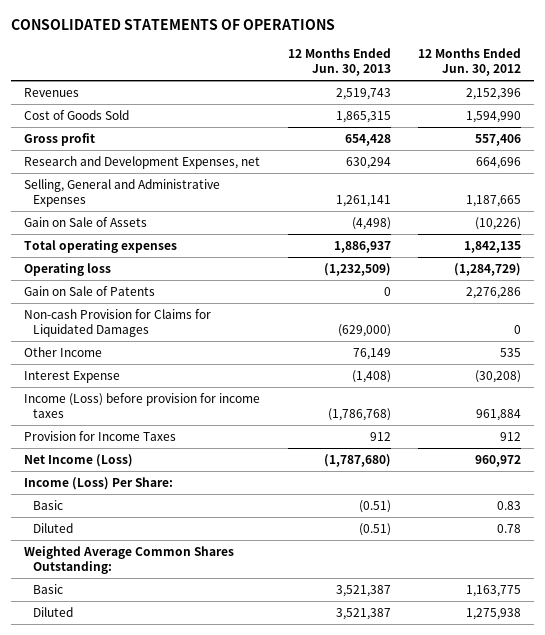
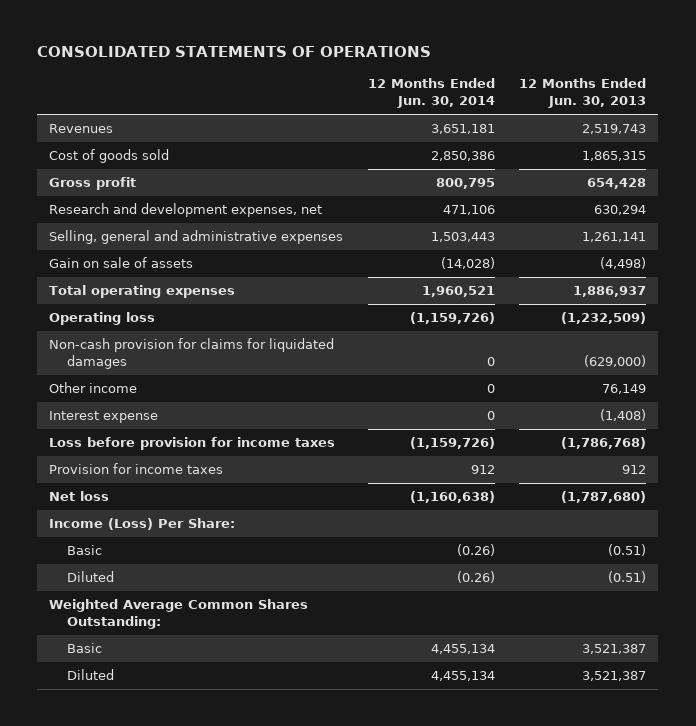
- | 12 Months Ended Jun. 30, 2013 | 12 Months Ended Jun. 30, 2012
+ | 12 Months Ended Jun. 30, 2014 | 12 Months Ended Jun. 30, 2013
- Cost of Goods Sold | 1,865,315 | 1,594,990
+ Cost of goods sold | 2,850,386 | 1,865,315
- Research and Development Expenses, net | 630,294 | 664,696
- Selling, General and Administrative Expenses | 1,261,141 | 1,187,665
- Gain on Sale of Assets | (4,498) | (10,226)
+ Research and development expenses, net | 471,106 | 630,294
+ Selling, general and administrative expenses | 1,503,443 | 1,261,141
+ Gain on sale of assets | (14,028) | (4,498)
- Gain on Sale of Patents | 0 | 2,276,286
- Non-cash Provision for Claims for Liquidated Damages | (629,000) | 0
- Other Income | 76,149 | 535
- Interest Expense | (1,408) | (30,208)
- Income (Loss) before provision for income taxes | (1,786,768) | 961,884
- Provision for Income Taxes | 912 | 912
- Net Income (Loss) | (1,787,680) | 960,972
+ Non-cash provision for claims for liquidated damages | 0 | (629,000)
+ Other income | 0 | 76,149
+ Interest expense | 0 | (1,408)
+ Loss before provision for income taxes | (1,159,726) | (1,786,768)
+ Provision for income taxes | 912 | 912
+ Net loss | (1,160,638) | (1,787,680)

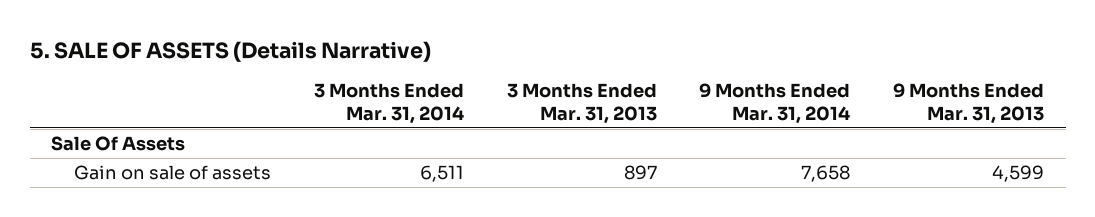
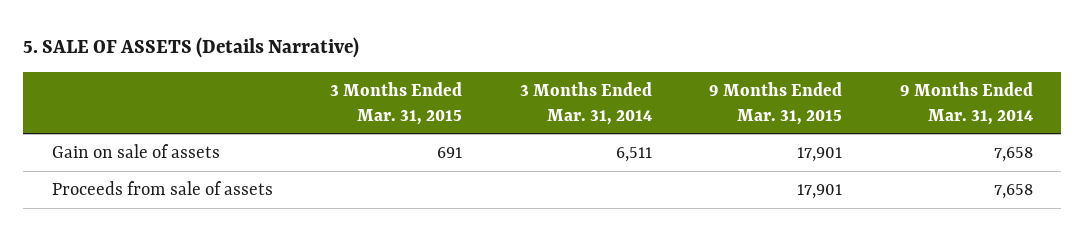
- | 3 Months Ended Mar. 31, 2014 | 3 Months Ended Mar. 31, 2013 | 9 Months Ended Mar. 31, 2014 | 9 Months Ended Mar. 31, 2013
+ | 3 Months Ended Mar. 31, 2015 | 3 Months Ended Mar. 31, 2014 | 9 Months Ended Mar. 31, 2015 | 9 Months Ended Mar. 31, 2014
- Sale Of Assets
+ Proceeds from sale of assets | | | 17,901 | 7,658

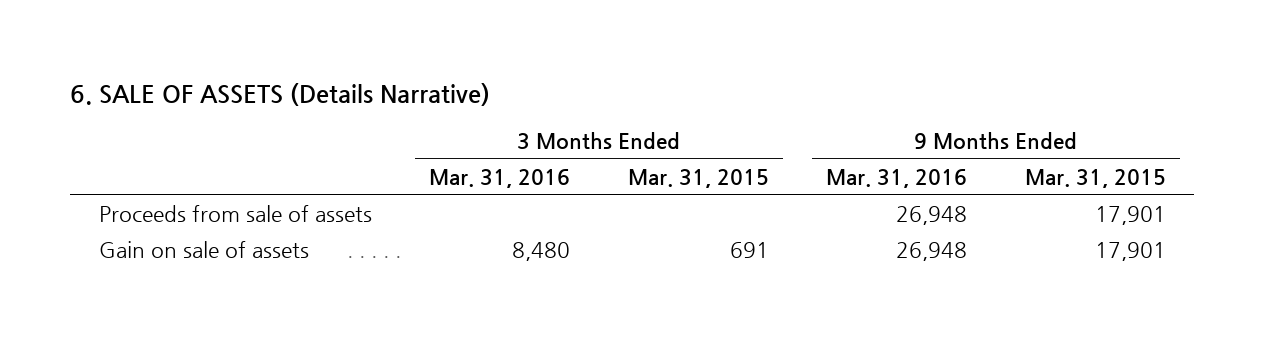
- 5. SALE OF ASSETS (Details Narrative)
+ 6. SALE OF ASSETS (Details Narrative)
- | 3 Months Ended Mar. 31, 2015 | 3 Months Ended Mar. 31, 2014 | 9 Months Ended Mar. 31, 2015 | 9 Months Ended Mar. 31, 2014
+ | 3 Months Ended Mar. 31, 2016 | 3 Months Ended Mar. 31, 2015 | 9 Months Ended Mar. 31, 2016 | 9 Months Ended Mar. 31, 2015
moved down: Gain on sale of assets | 8,480 | 691 | 26,948 | 17,901

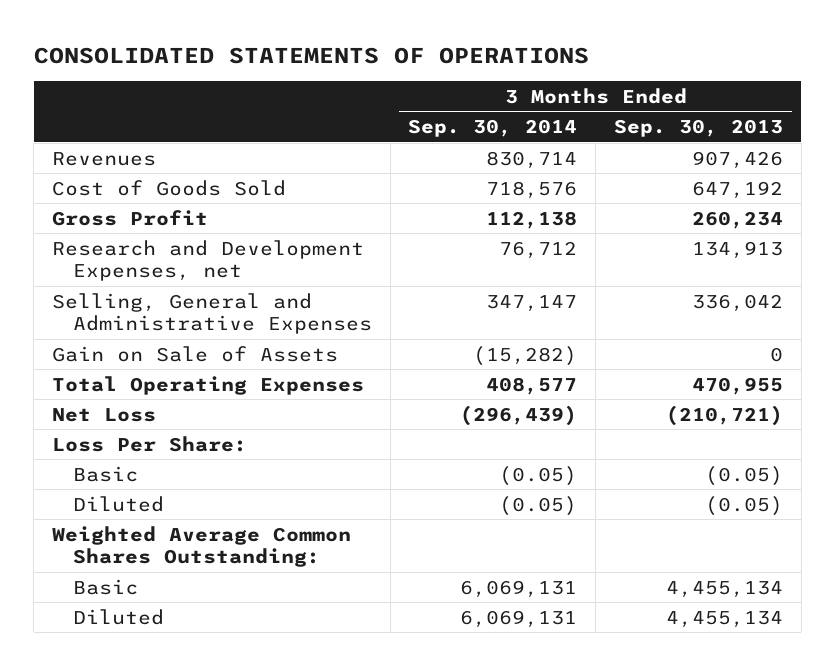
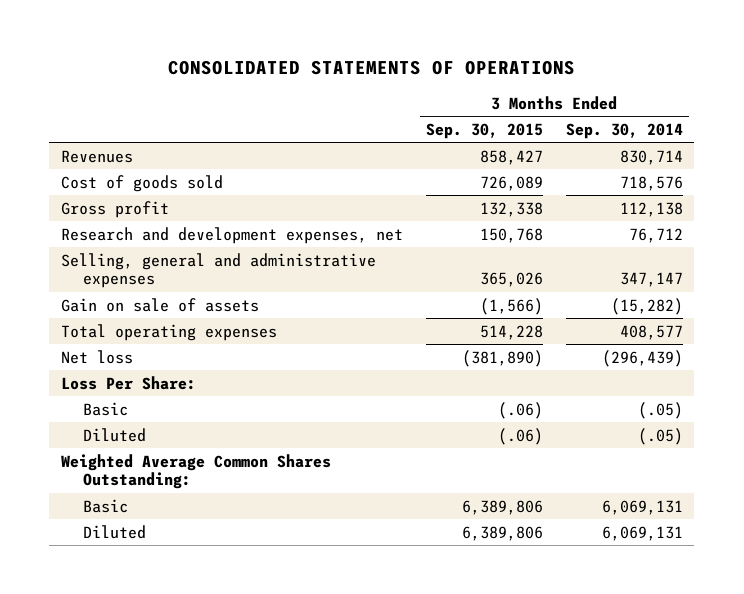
- | 3 Months Ended Sep. 30, 2014 | 3 Months Ended Sep. 30, 2013
+ | 3 Months Ended Sep. 30, 2015 | 3 Months Ended Sep. 30, 2014
- Cost of Goods Sold | 718,576 | 647,192
- Gross Profit | 112,138 | 260,234
- Research and Development Expenses, net | 76,712 | 134,913
- Selling, General and Administrative Expenses | 347,147 | 336,042
- Gain on Sale of Assets | (15,282) | 0
- Total Operating Expenses | 408,577 | 470,955
- Net Loss | (296,439) | (210,721)
+ Cost of goods sold | 726,089 | 718,576
+ Gross profit | 132,338 | 112,138
+ Research and development expenses, net | 150,768 | 76,712
+ Selling, general and administrative expenses | 365,026 | 347,147
+ Gain on sale of assets | (1,566) | (15,282)
+ Total operating expenses | 514,228 | 408,577
+ Net loss | (381,890) | (296,439)
- Basic | (0.05) | (0.05)
- Diluted | (0.05) | (0.05)
+ Basic | (.06) | (.05)
+ Diluted | (.06) | (.05)

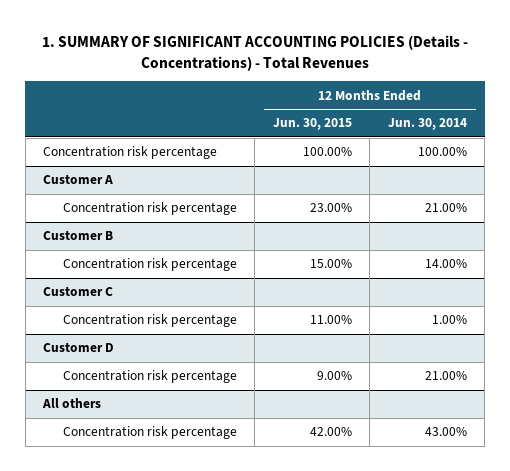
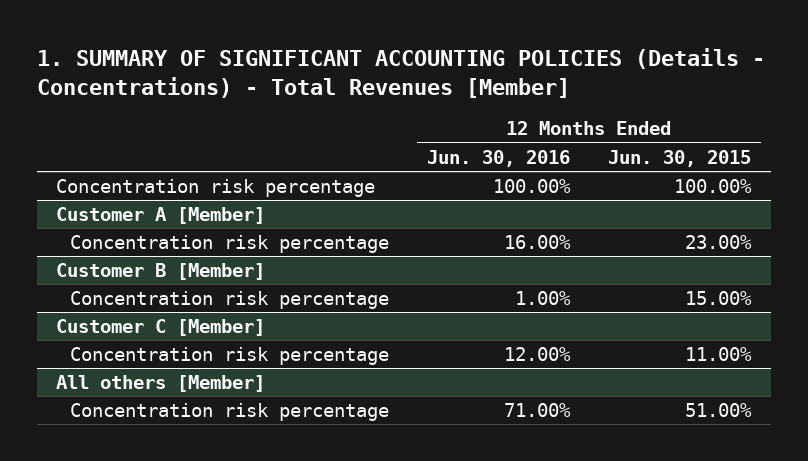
- 1. SUMMARY OF SIGNIFICANT ACCOUNTING POLICIES (Details - Concentrations) - Total Revenues
+ 1. SUMMARY OF SIGNIFICANT ACCOUNTING POLICIES (Details - Concentrations) - Total Revenues [Member]
- | 12 Months Ended Jun. 30, 2015 | 12 Months Ended Jun. 30, 2014
+ | 12 Months Ended Jun. 30, 2016 | 12 Months Ended Jun. 30, 2015
- Customer A
+ Customer A [Member]
- Customer B
+ Customer B [Member]
- Customer C
+ Customer C [Member]
- Customer D
- Concentration risk percentage | 9.00% | 21.00%
- All others
- Concentration risk percentage | 42.00% | 43.00%
+ All others [Member]
+ Concentration risk percentage | 71.00% | 51.00%

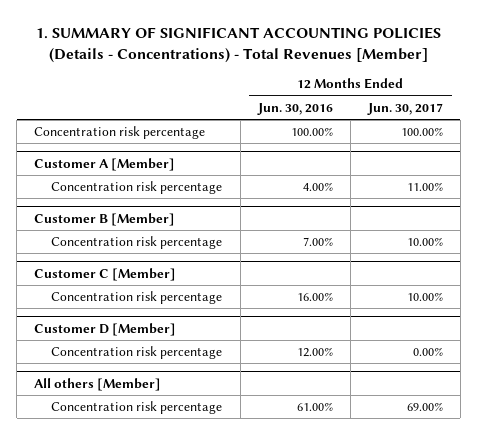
- | 12 Months Ended Jun. 30, 2016 | 12 Months Ended Jun. 30, 2015
+ | 12 Months Ended Jun. 30, 2016 | 12 Months Ended Jun. 30, 2017
@ Customer A [Member]
- Concentration risk percentage | 16.00% | 23.00%
+ Concentration risk percentage | 4.00% | 11.00%
@ Customer B [Member]
- Concentration risk percentage | 1.00% | 15.00%
+ Concentration risk percentage | 7.00% | 10.00%
@ Customer C [Member]
+ Concentration risk percentage | 16.00% | 10.00%
+ Customer D [Member]
@ All others [Member]
- Concentration risk percentage | 71.00% | 51.00%
+ Concentration risk percentage | 61.00% | 69.00%

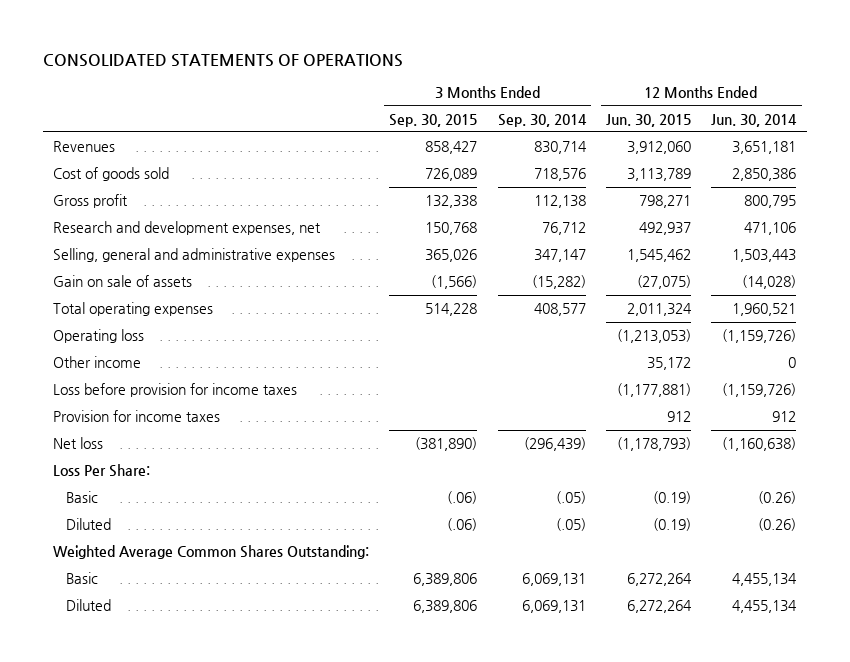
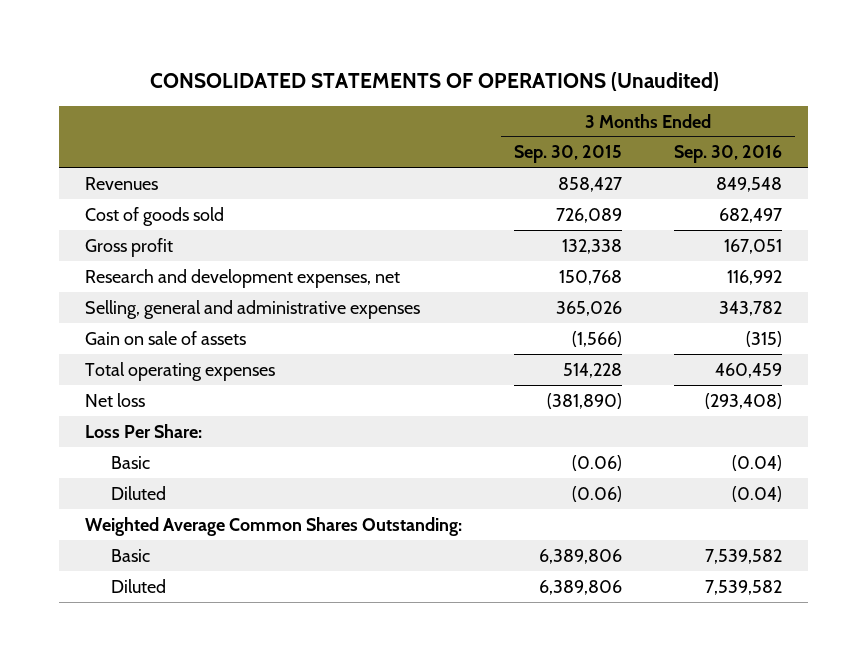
- CONSOLIDATED STATEMENTS OF OPERATIONS
+ CONSOLIDATED STATEMENTS OF OPERATIONS (Unaudited)
- | 3 Months Ended Sep. 30, 2015 | 3 Months Ended Sep. 30, 2014 | 12 Months Ended Jun. 30, 2015 | 12 Months Ended Jun. 30, 2014
+ | 3 Months Ended Sep. 30, 2015 | 3 Months Ended Sep. 30, 2016
- Operating loss | | | (1,213,053) | (1,159,726)
- Other income | | | 35,172 | 0
- Loss before provision for income taxes | | | (1,177,881) | (1,159,726)
- Provision for income taxes | | | 912 | 912
- Basic | (.06) | (.05) | (0.19) | (0.26)
- Diluted | (.06) | (.05) | (0.19) | (0.26)
+ Basic | (0.06) | (0.04)
+ Diluted | (0.06) | (0.04)

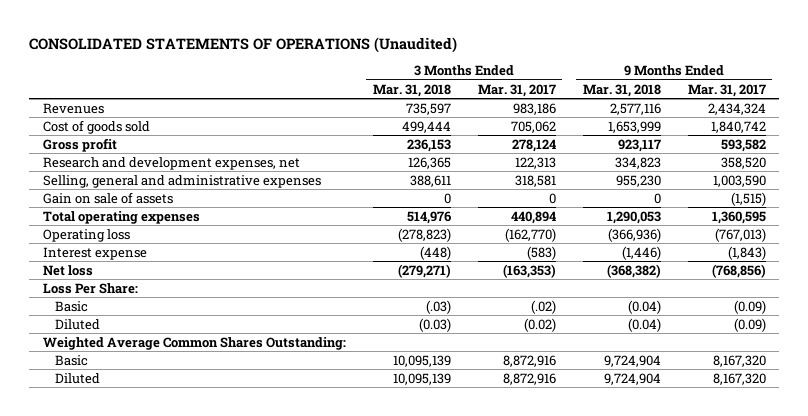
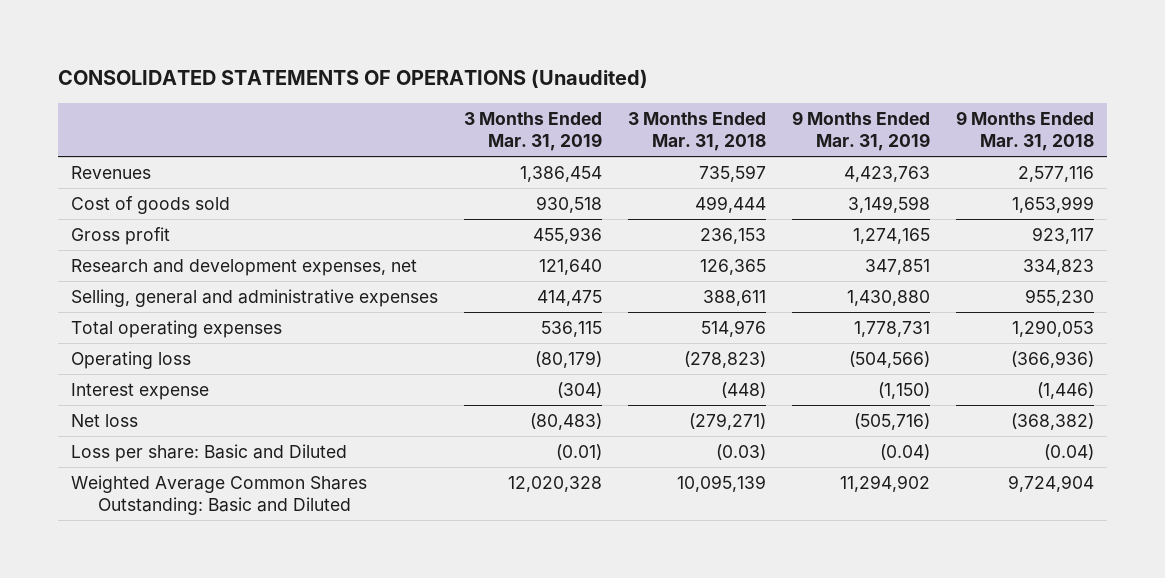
- | 3 Months Ended Mar. 31, 2018 | 3 Months Ended Mar. 31, 2017 | 9 Months Ended Mar. 31, 2018 | 9 Months Ended Mar. 31, 2017
+ | 3 Months Ended Mar. 31, 2019 | 3 Months Ended Mar. 31, 2018 | 9 Months Ended Mar. 31, 2019 | 9 Months Ended Mar. 31, 2018
- Gain on sale of assets | 0 | 0 | 0 | (1,515)
- Loss Per Share:
- Basic | (.03) | (.02) | (0.04) | (0.09)
- Diluted | (0.03) | (0.02) | (0.04) | (0.09)
- Weighted Average Common Shares Outstanding:
- Basic | 10,095,139 | 8,872,916 | 9,724,904 | 8,167,320
- Diluted | 10,095,139 | 8,872,916 | 9,724,904 | 8,167,320
+ Loss per share: Basic and Diluted | (0.01) | (0.03) | (0.04) | (0.04)
+ Weighted Average Common Shares Outstanding: Basic and Diluted | 12,020,328 | 10,095,139 | 11,294,902 | 9,724,904

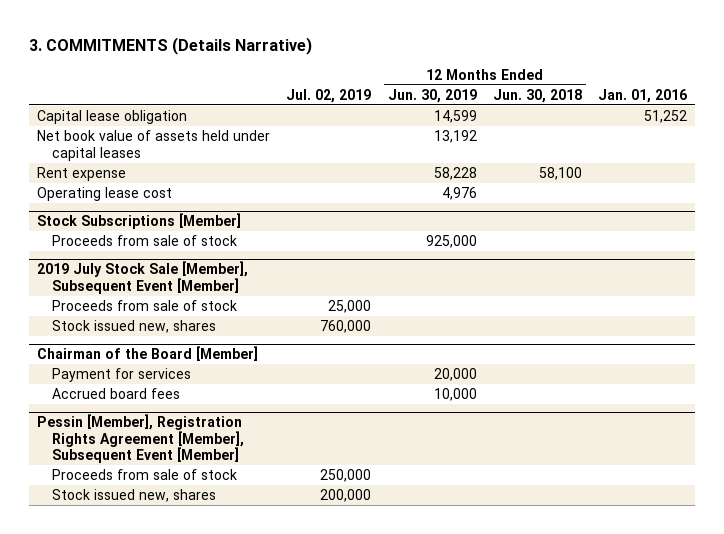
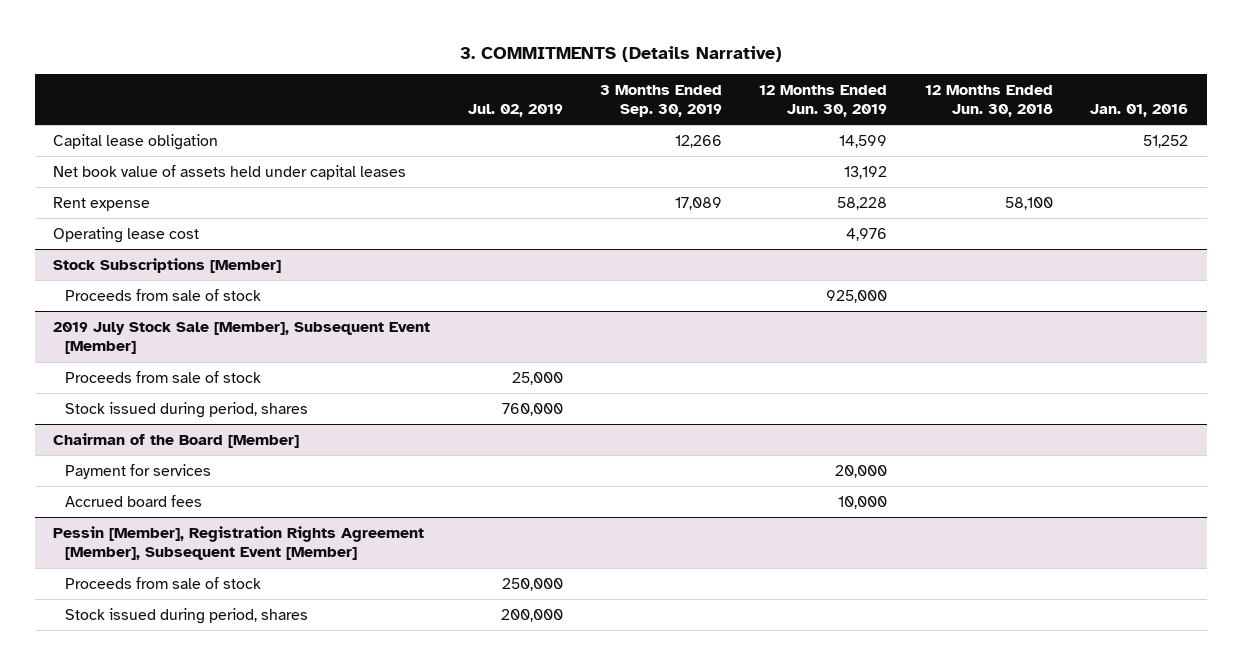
- | Jul. 02, 2019 | 12 Months Ended Jun. 30, 2019 | 12 Months Ended Jun. 30, 2018 | Jan. 01, 2016
+ | Jul. 02, 2019 | 3 Months Ended Sep. 30, 2019 | 12 Months Ended Jun. 30, 2019 | 12 Months Ended Jun. 30, 2018 | Jan. 01, 2016
@ 2019 July Stock Sale [Member], Subsequent Event [Member]
- Stock issued new, shares | 760,000 | | |
+ Stock issued during period, shares | 760,000 | | | |
@ Pessin [Member], Registration Rights Agreement [Member], Subsequent Event [Member]
- Stock issued new, shares | 200,000 | | |
+ Stock issued during period, shares | 200,000 | | | |

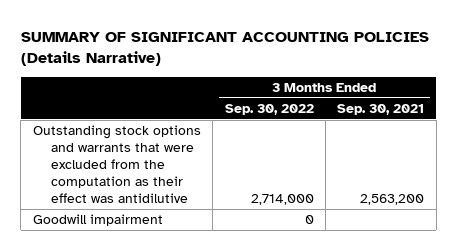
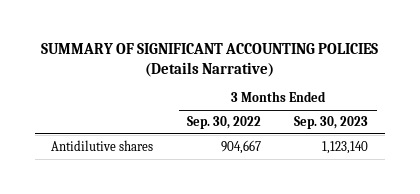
- | 3 Months Ended Sep. 30, 2022 | 3 Months Ended Sep. 30, 2021
+ | 3 Months Ended Sep. 30, 2022 | 3 Months Ended Sep. 30, 2023
- Outstanding stock options and warrants that were excluded from the computation as their effect was antidilutive | 2,714,000 | 2,563,200
- Goodwill impairment | 0 |
+ Antidilutive shares | 904,667 | 1,123,140

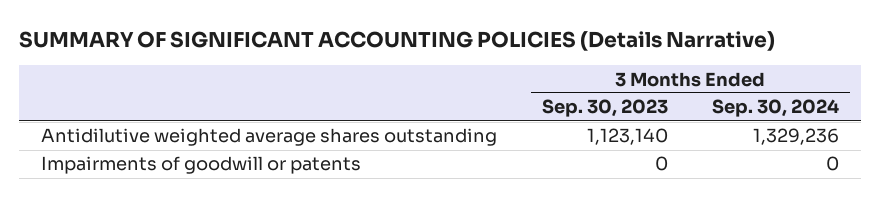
- | 3 Months Ended Sep. 30, 2022 | 3 Months Ended Sep. 30, 2023
+ | 3 Months Ended Sep. 30, 2023 | 3 Months Ended Sep. 30, 2024
- Antidilutive shares | 904,667 | 1,123,140
+ Antidilutive weighted average shares outstanding | 1,123,140 | 1,329,236
+ Impairments of goodwill or patents | 0 | 0

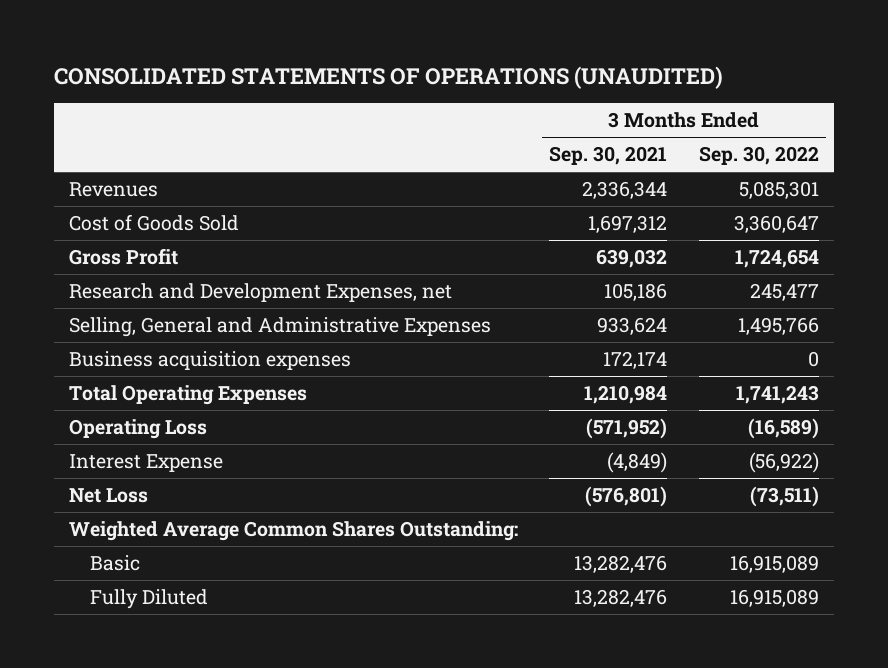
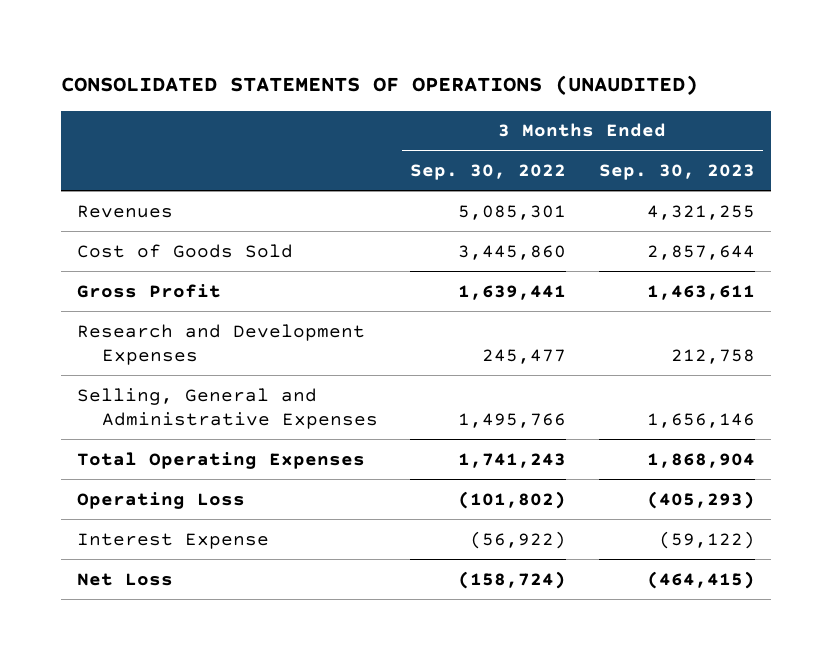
- | 3 Months Ended Sep. 30, 2021 | 3 Months Ended Sep. 30, 2022
+ | 3 Months Ended Sep. 30, 2022 | 3 Months Ended Sep. 30, 2023
- Cost of Goods Sold | 1,697,312 | 3,360,647
- Gross Profit | 639,032 | 1,724,654
- Research and Development Expenses, net | 105,186 | 245,477
+ Cost of Goods Sold | 3,445,860 | 2,857,644
+ Gross Profit | 1,639,441 | 1,463,611
+ Research and Development Expenses | 245,477 | 212,758
- Business acquisition expenses | 172,174 | 0
- Operating Loss | (571,952) | (16,589)
+ Operating Loss | (101,802) | (405,293)
- Net Loss | (576,801) | (73,511)
- Weighted Average Common Shares Outstanding:
- Basic | 13,282,476 | 16,915,089
- Fully Diluted | 13,282,476 | 16,915,089
+ Net Loss | (158,724) | (464,415)

